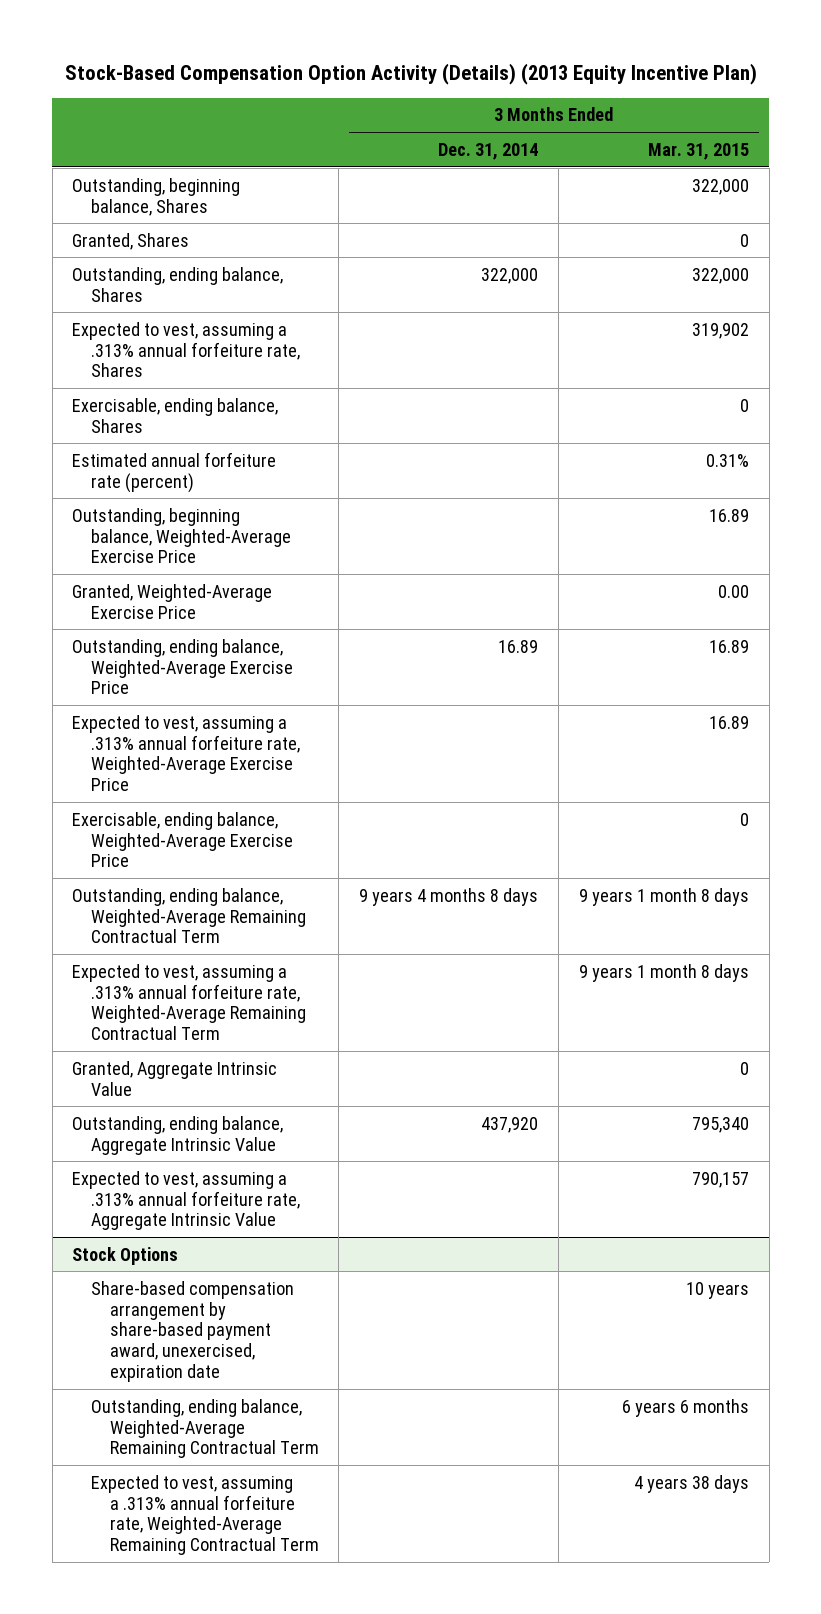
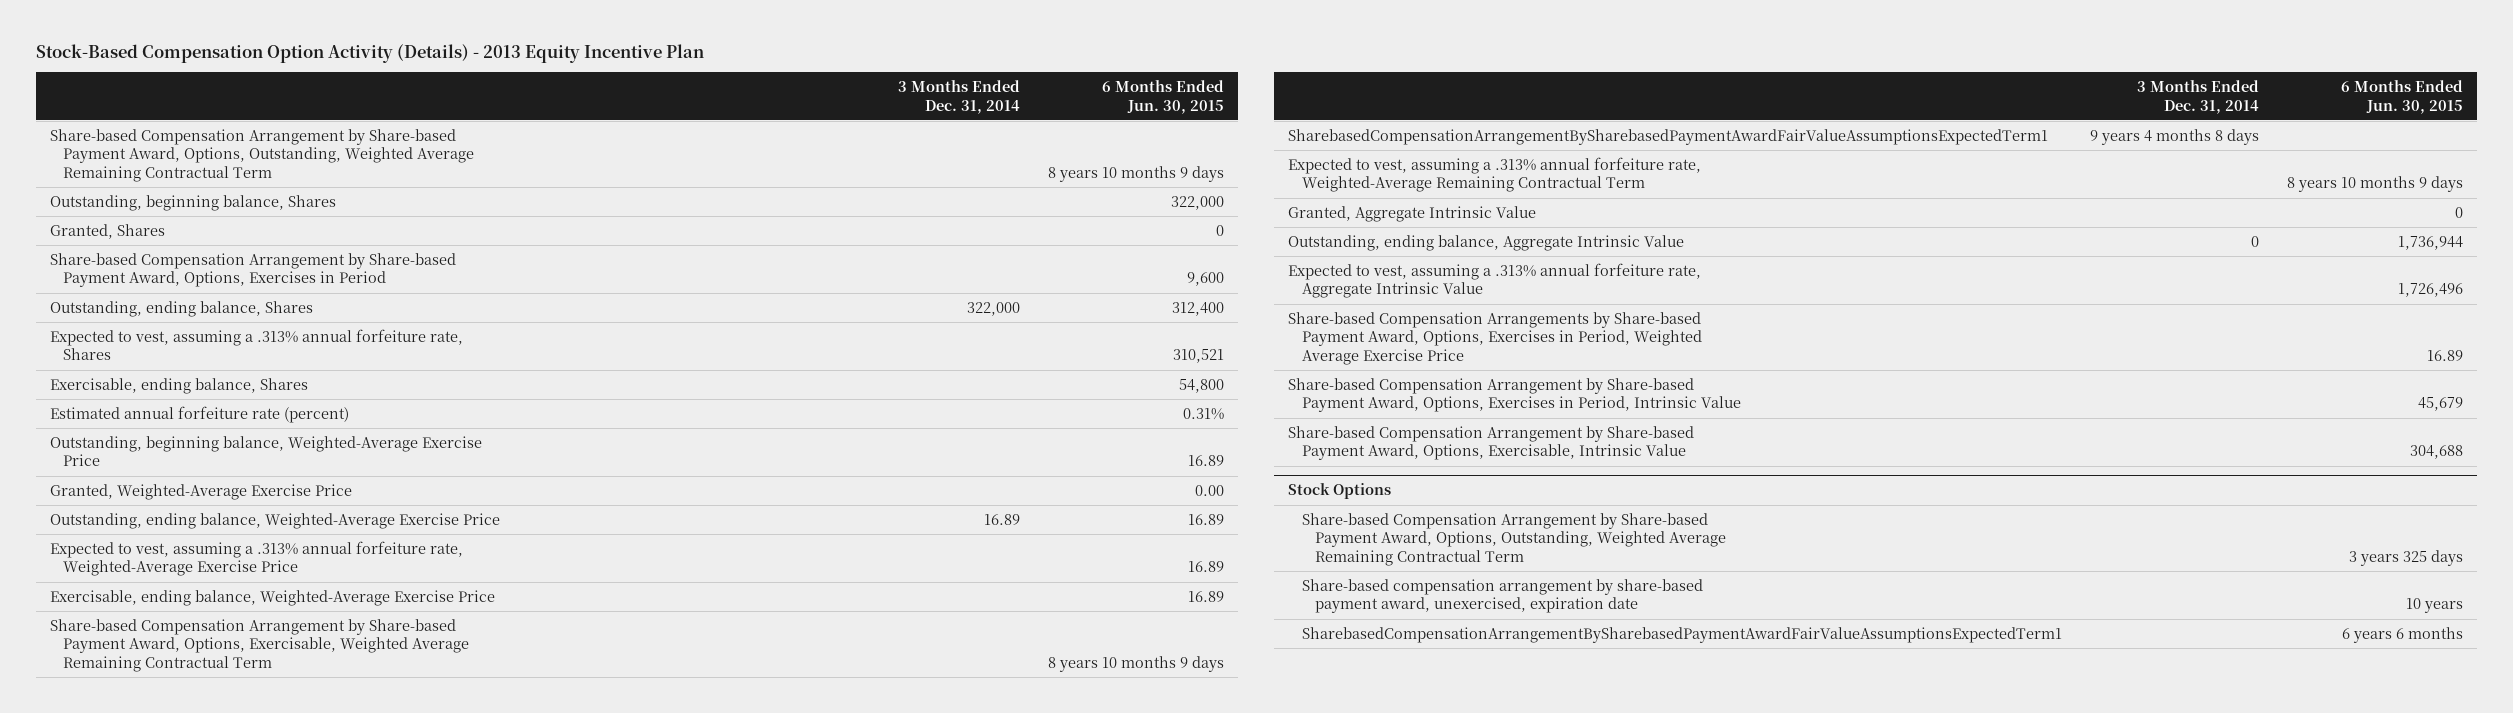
- Stock-Based Compensation Option Activity (Details) (2013 Equity Incentive Plan)
+ Stock-Based Compensation Option Activity (Details) - 2013 Equity Incentive Plan
- | 3 Months Ended Dec. 31, 2014 | 3 Months Ended Mar. 31, 2015
+ | 3 Months Ended Dec. 31, 2014 | 6 Months Ended Jun. 30, 2015
+ Share-based Compensation Arrangement by Share-based Payment Award, Options, Outstanding, Weighted Average Remaining Contractual Term | | 8 years 10 months 9 days
+ Share-based Compensation Arrangement by Share-based Payment Award, Options, Exercises in Period | | 9,600
- Outstanding, ending balance, Weighted-Average Remaining Contractual Term | 9 years 4 months 8 days | 9 years 1 month 8 days
+ Share-based Compensation Arrangement by Share-based Payment Award, Options, Exercisable, Weighted Average Remaining Contractual Term | | 8 years 10 months 9 days
+ SharebasedCompensationArrangementBySharebasedPaymentAwardFairValueAssumptionsExpectedTerm1 | 9 years 4 months 8 days |
- Outstanding, ending balance, Aggregate Intrinsic Value | 437,920 | 795,340
+ Outstanding, ending balance, Aggregate Intrinsic Value | 0 | 1,736,944
+ Share-based Compensation Arrangements by Share-based Payment Award, Options, Exercises in Period, Weighted Average Exercise Price | | 16.89
+ Share-based Compensation Arrangement by Share-based Payment Award, Options, Exercises in Period, Intrinsic Value | | 45,679
+ Share-based Compensation Arrangement by Share-based Payment Award, Options, Exercisable, Intrinsic Value | | 304,688
@ Stock Options
+ Share-based Compensation Arrangement by Share-based Payment Award, Options, Outstanding, Weighted Average Remaining Contractual Term | | 3 years 325 days
- Outstanding, ending balance, Weighted-Average Remaining Contractual Term | | 6 years 6 months
- Expected to vest, assuming a .313% annual forfeiture rate, Weighted-Average Remaining Contractual Term | | 4 years 38 days
+ SharebasedCompensationArrangementBySharebasedPaymentAwardFairValueAssumptionsExpectedTerm1 | | 6 years 6 months

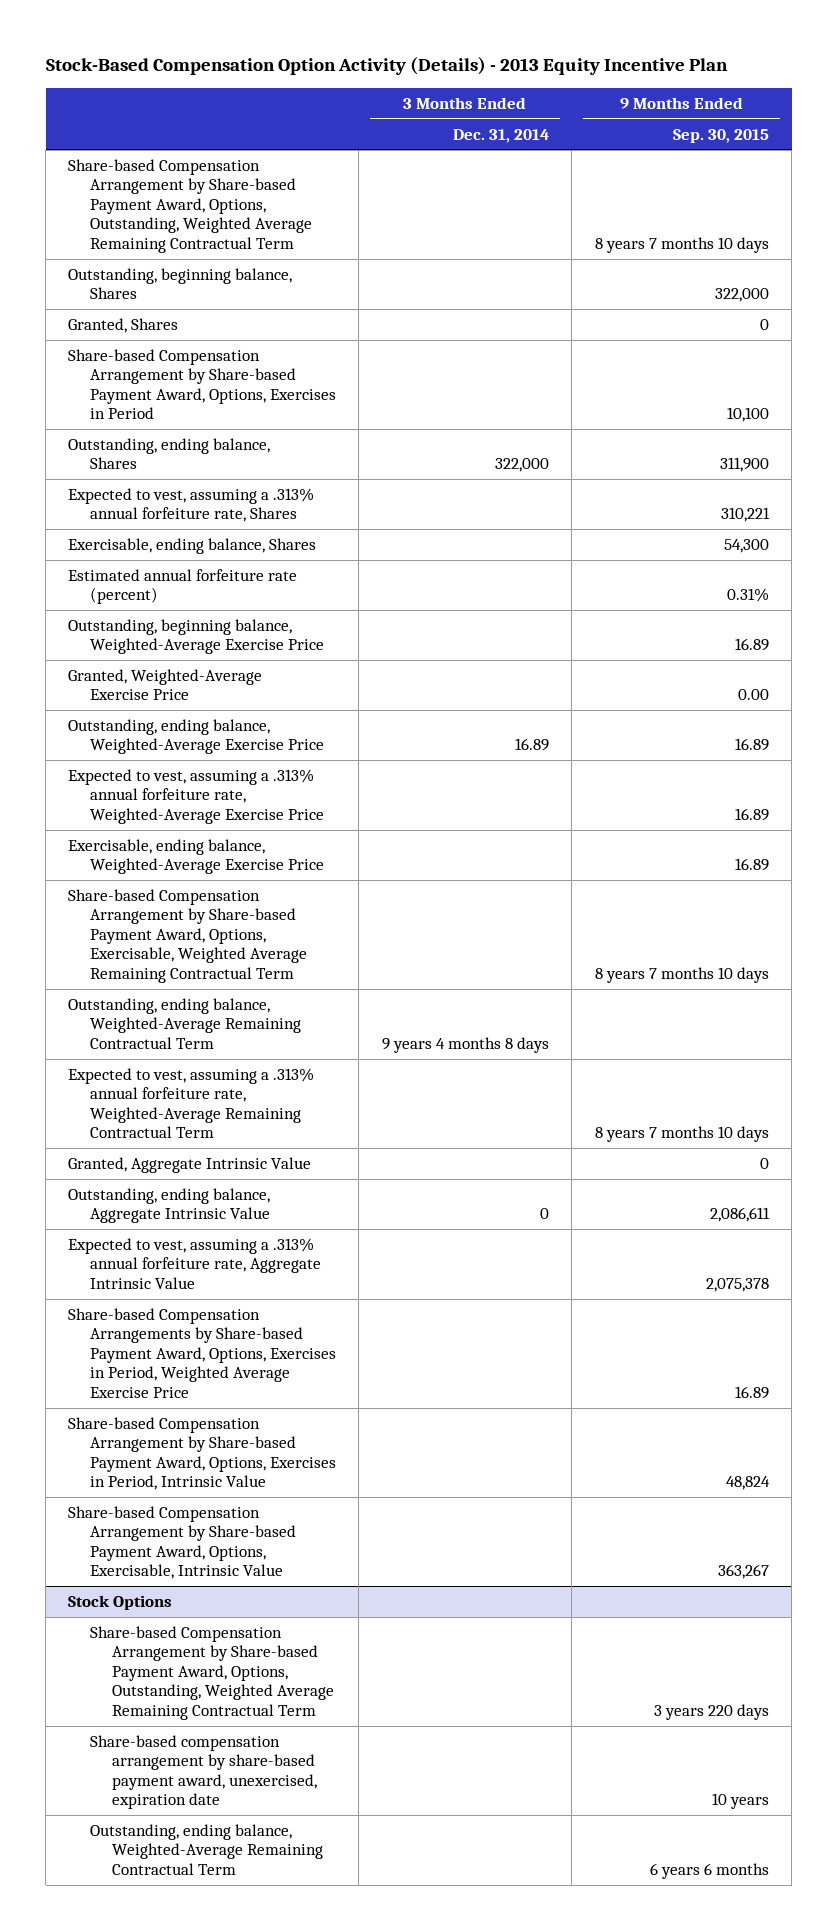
- | 3 Months Ended Dec. 31, 2014 | 6 Months Ended Jun. 30, 2015
+ | 3 Months Ended Dec. 31, 2014 | 9 Months Ended Sep. 30, 2015
- SharebasedCompensationArrangementBySharebasedPaymentAwardFairValueAssumptionsExpectedTerm1 | 9 years 4 months 8 days |
+ Outstanding, ending balance, Weighted-Average Remaining Contractual Term | 9 years 4 months 8 days |
@ Stock Options
- SharebasedCompensationArrangementBySharebasedPaymentAwardFairValueAssumptionsExpectedTerm1 | | 6 years 6 months
+ Outstanding, ending balance, Weighted-Average Remaining Contractual Term | | 6 years 6 months

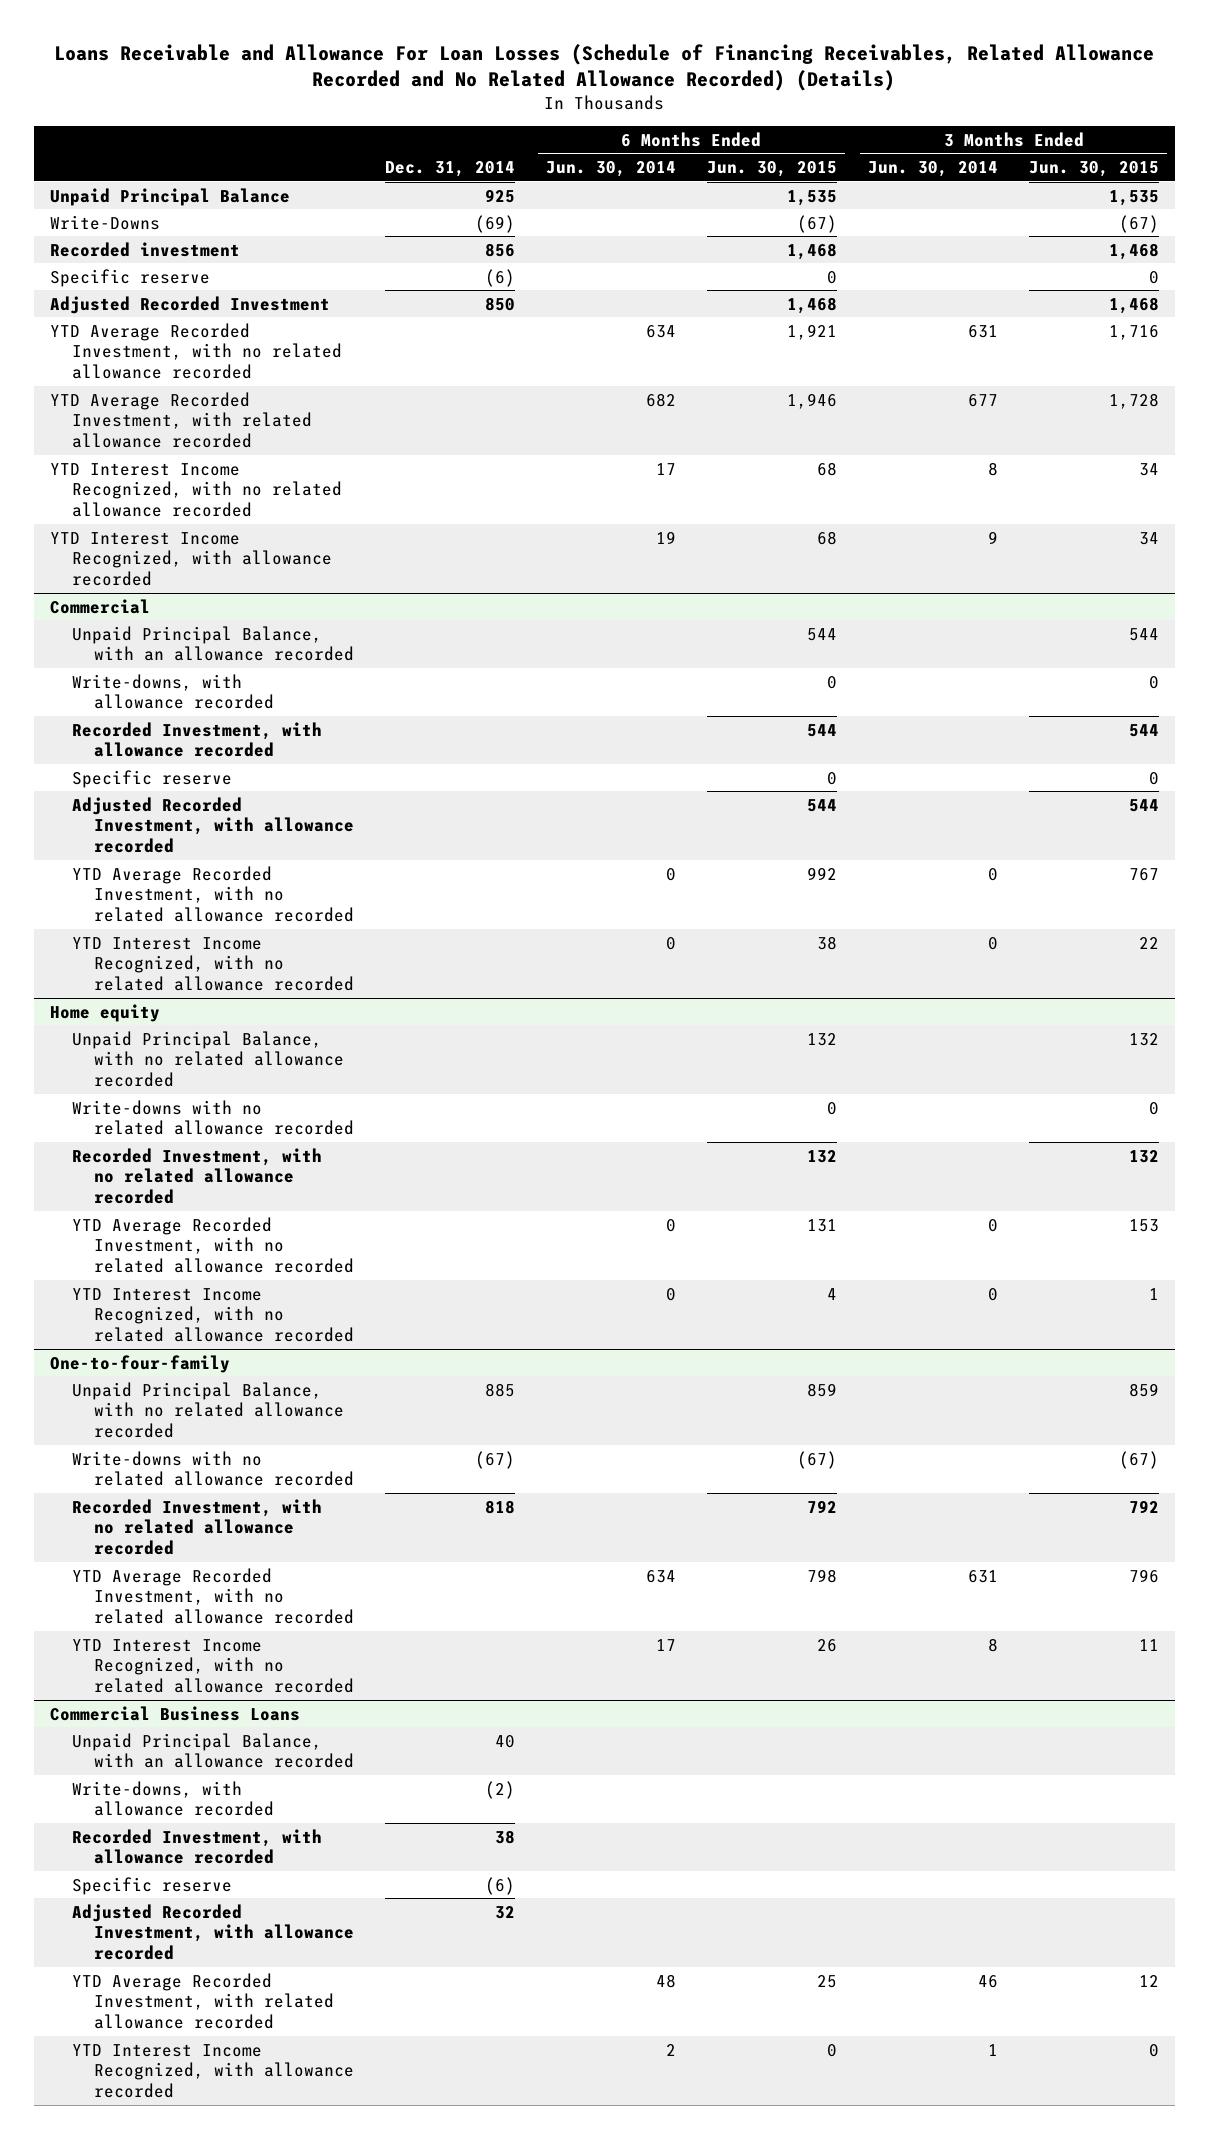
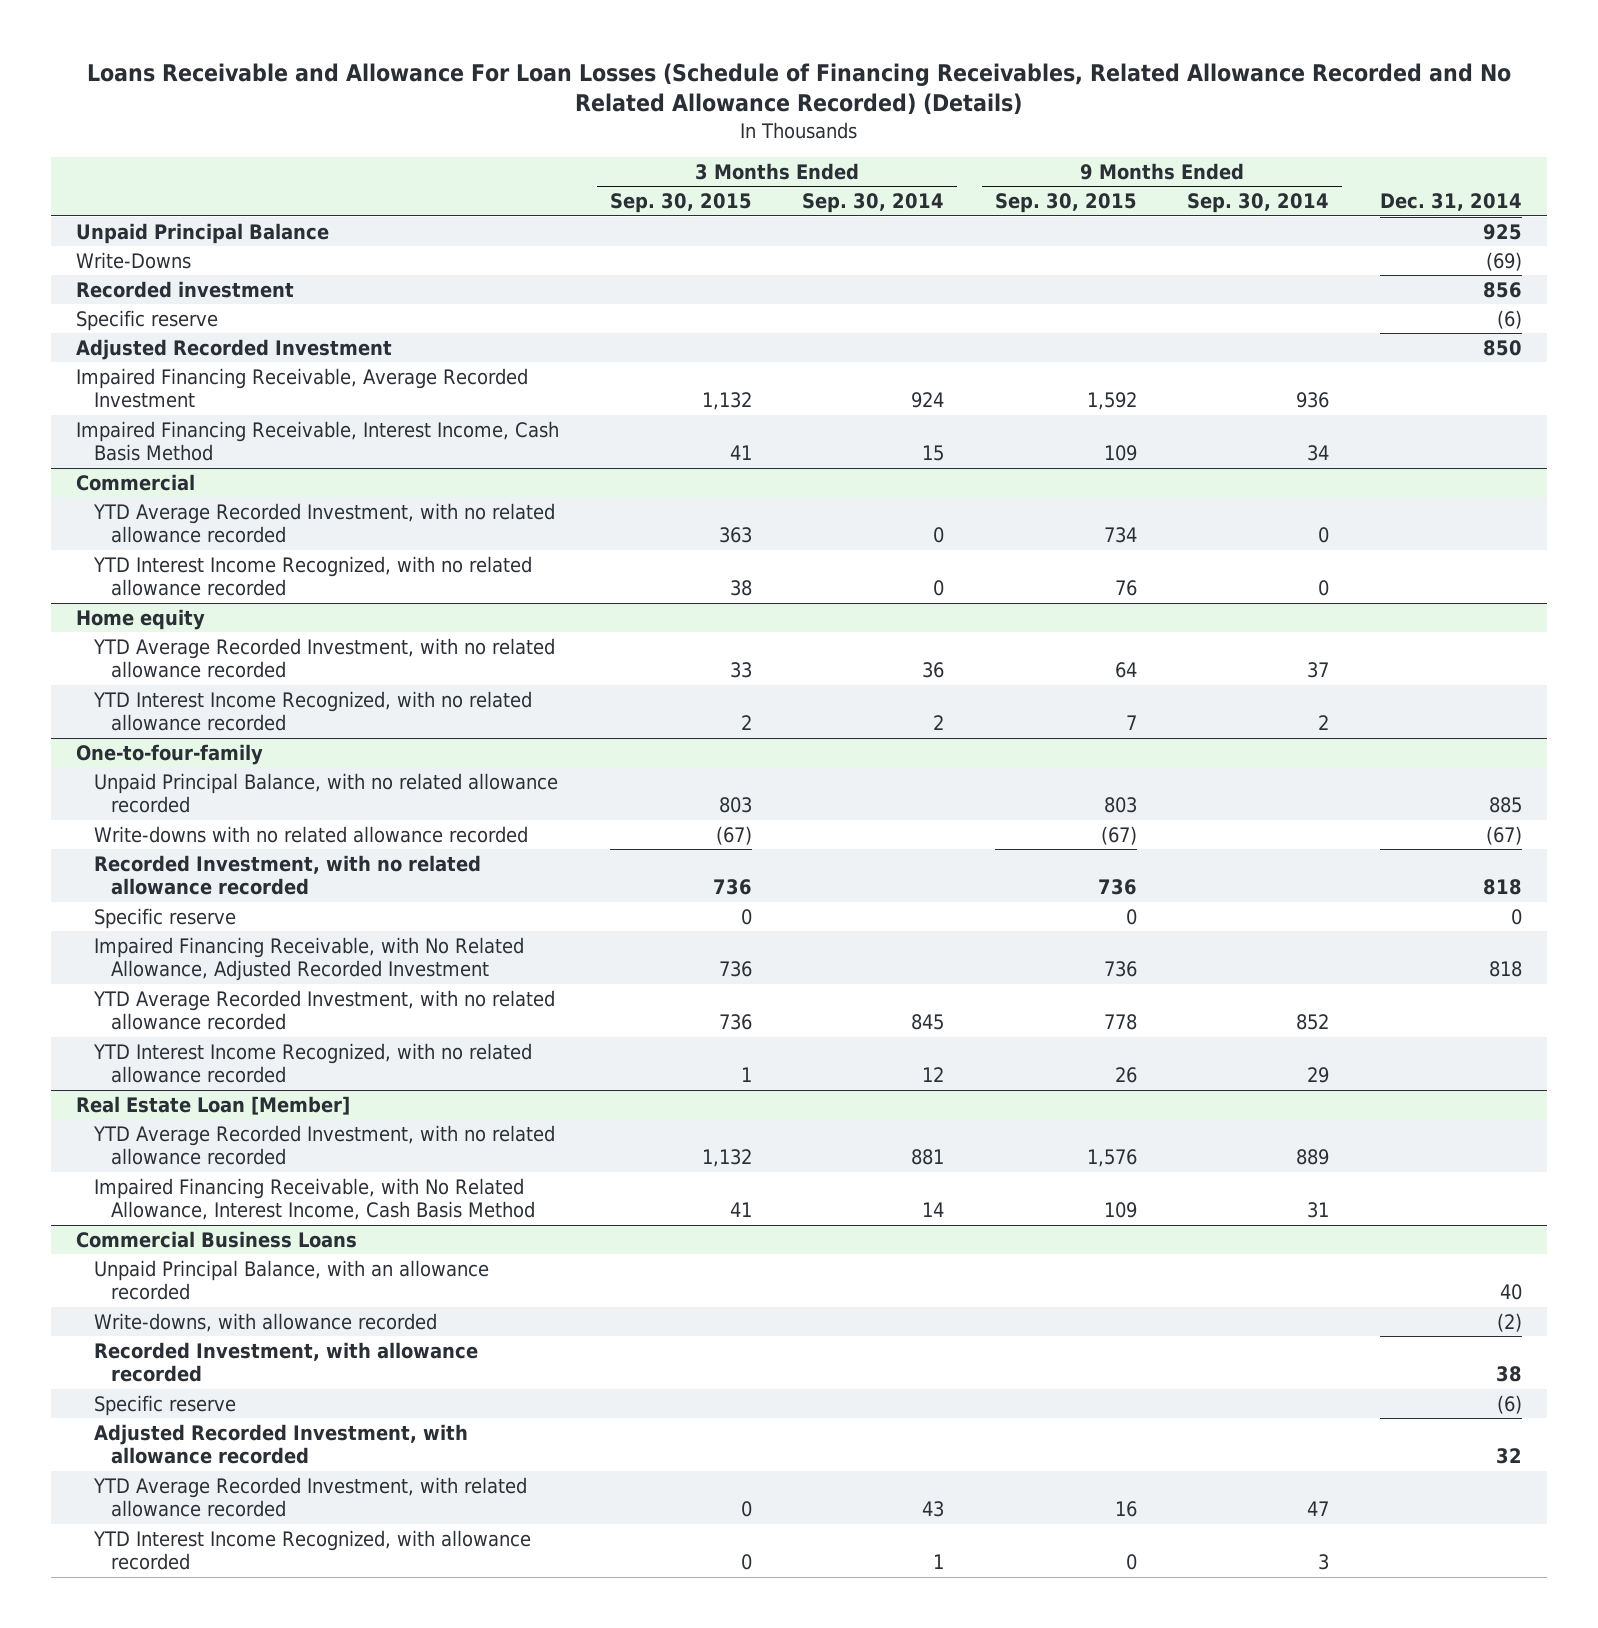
- | Dec. 31, 2014 | 6 Months Ended Jun. 30, 2014 | 6 Months Ended Jun. 30, 2015 | 3 Months Ended Jun. 30, 2014 | 3 Months Ended Jun. 30, 2015
+ | 3 Months Ended Sep. 30, 2015 | 3 Months Ended Sep. 30, 2014 | 9 Months Ended Sep. 30, 2015 | 9 Months Ended Sep. 30, 2014 | Dec. 31, 2014
- YTD Average Recorded Investment, with no related allowance recorded | | 634 | 1,921 | 631 | 1,716
- YTD Average Recorded Investment, with related allowance recorded | | 682 | 1,946 | 677 | 1,728
- YTD Interest Income Recognized, with no related allowance recorded | | 17 | 68 | 8 | 34
- YTD Interest Income Recognized, with allowance recorded | | 19 | 68 | 9 | 34
+ Impaired Financing Receivable, Average Recorded Investment | 1,132 | 924 | 1,592 | 936 |
+ Impaired Financing Receivable, Interest Income, Cash Basis Method | 41 | 15 | 109 | 34 |
@ Commercial
- Unpaid Principal Balance, with an allowance recorded | | | 544 | | 544
- Write-downs, with allowance recorded | | | 0 | | 0
- Recorded Investment, with allowance recorded | | | 544 | | 544
- Specific reserve | | | 0 | | 0
- Adjusted Recorded Investment, with allowance recorded | | | 544 | | 544
@ Home equity
- Unpaid Principal Balance, with no related allowance recorded | | | 132 | | 132
- Write-downs with no related allowance recorded | | | 0 | | 0
- Recorded Investment, with no related allowance recorded | | | 132 | | 132
@ One-to-four-family
+ Specific reserve | 0 | | 0 | | 0
+ Impaired Financing Receivable, with No Related Allowance, Adjusted Recorded Investment | 736 | | 736 | | 818
+ Real Estate Loan [Member]
+ YTD Average Recorded Investment, with no related allowance recorded | 1,132 | 881 | 1,576 | 889 |
+ Impaired Financing Receivable, with No Related Allowance, Interest Income, Cash Basis Method | 41 | 14 | 109 | 31 |

